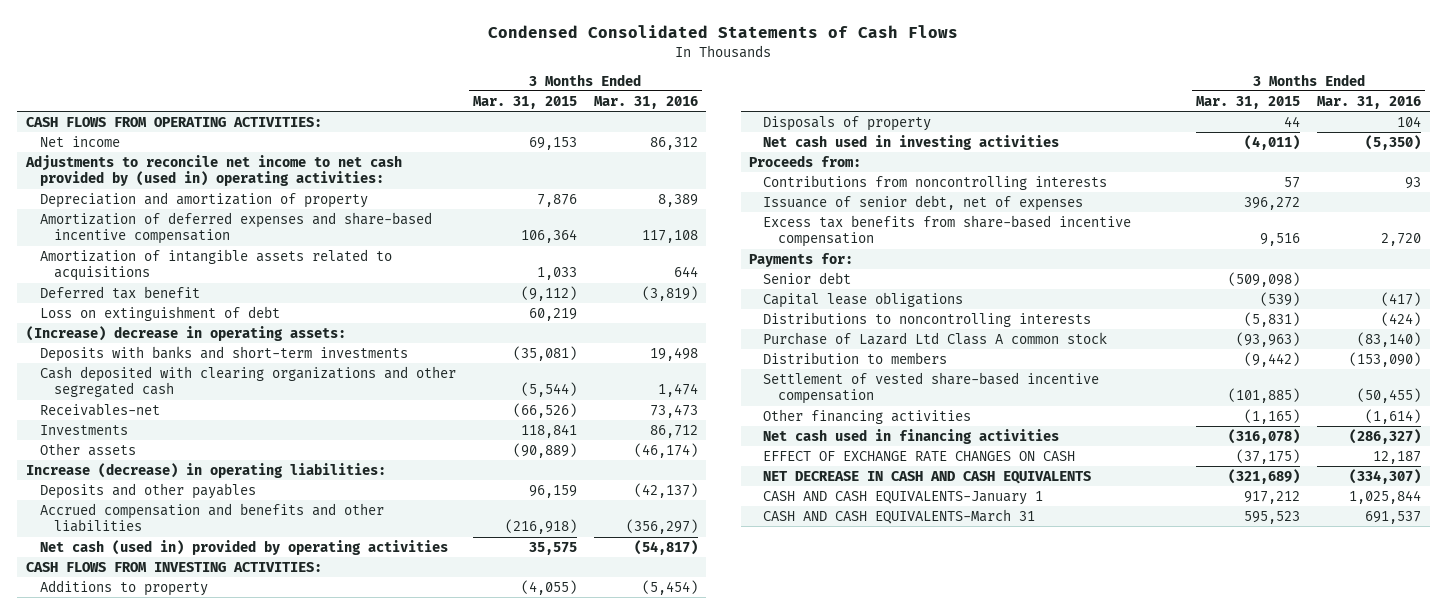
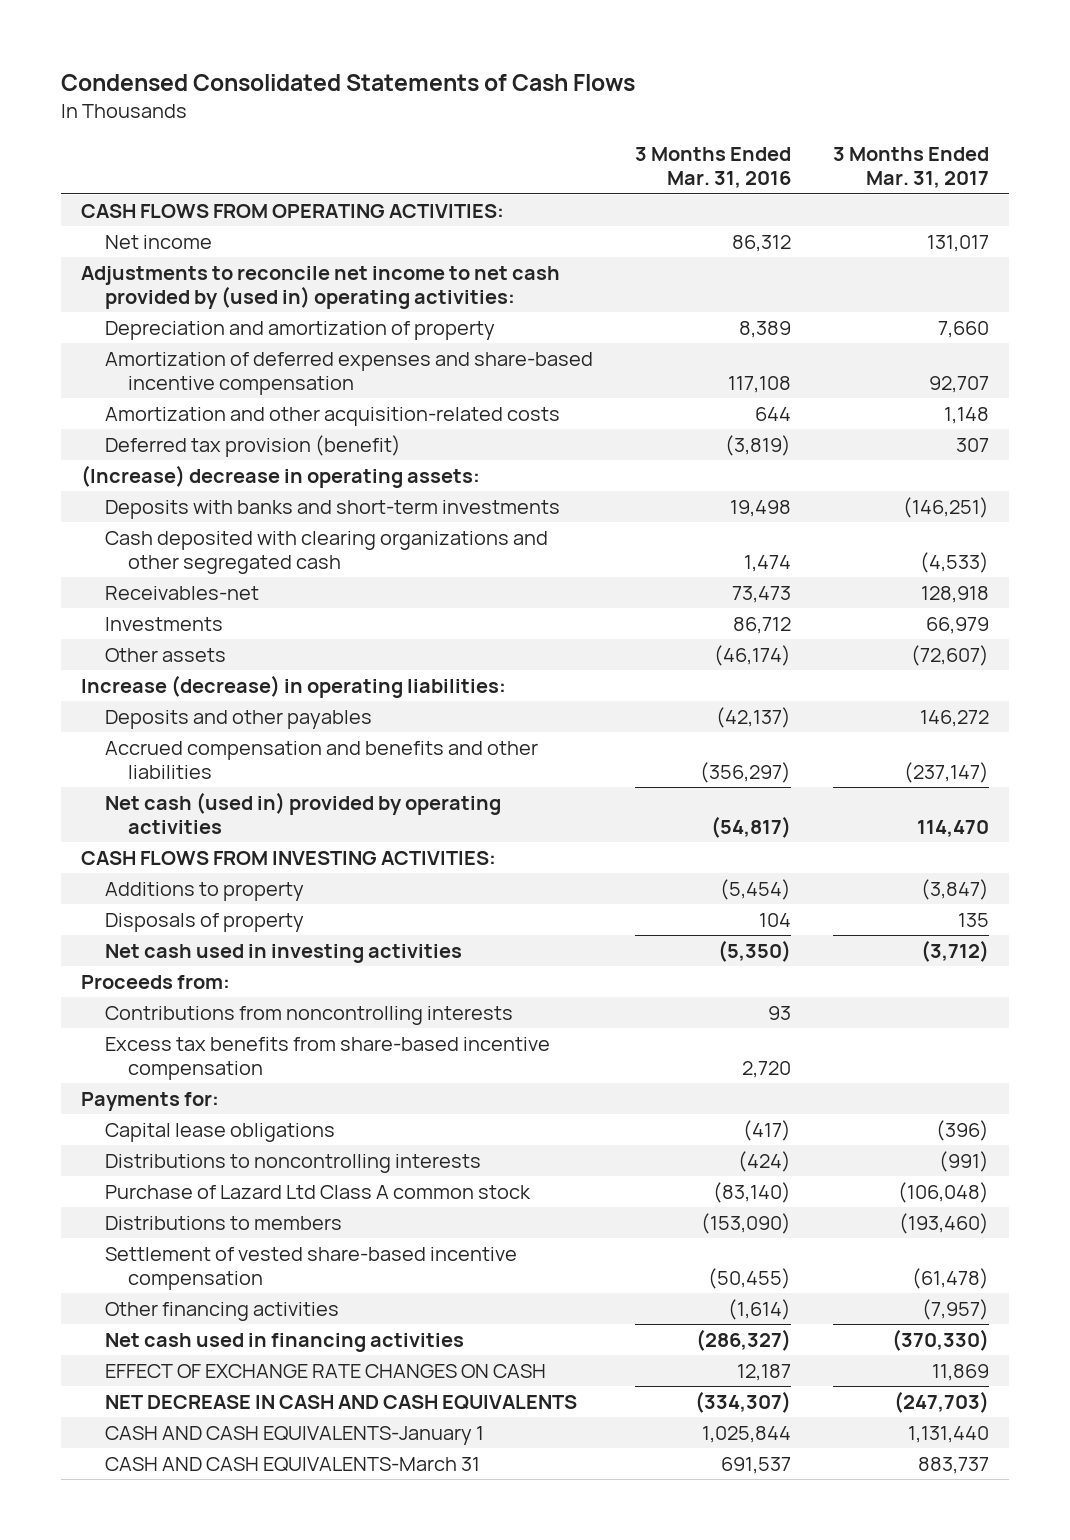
- | 3 Months Ended Mar. 31, 2015 | 3 Months Ended Mar. 31, 2016
+ | 3 Months Ended Mar. 31, 2016 | 3 Months Ended Mar. 31, 2017
- Amortization of intangible assets related to acquisitions | 1,033 | 644
- Deferred tax benefit | (9,112) | (3,819)
- Loss on extinguishment of debt | 60,219 |
+ Amortization and other acquisition-related costs | 644 | 1,148
+ Deferred tax provision (benefit) | (3,819) | 307
- Issuance of senior debt, net of expenses | 396,272 |
- Senior debt | (509,098) |
- Distribution to members | (9,442) | (153,090)
+ Distributions to members | (153,090) | (193,460)

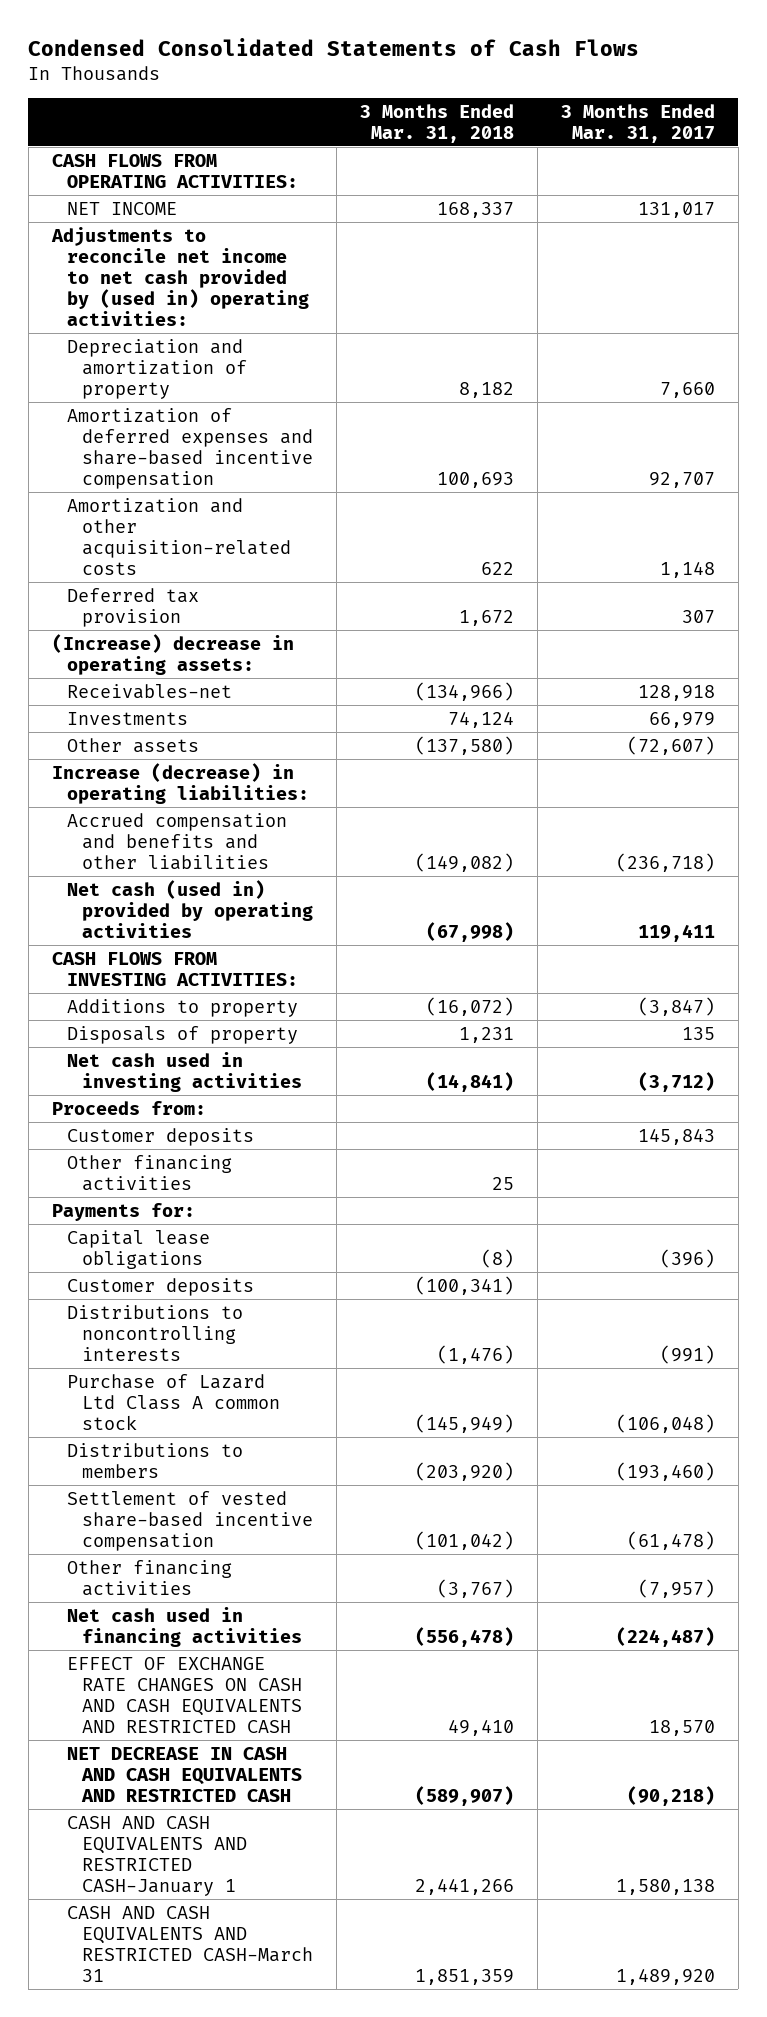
- | 3 Months Ended Mar. 31, 2016 | 3 Months Ended Mar. 31, 2017
+ | 3 Months Ended Mar. 31, 2018 | 3 Months Ended Mar. 31, 2017
- Net income | 86,312 | 131,017
+ NET INCOME | 168,337 | 131,017
- Deferred tax provision (benefit) | (3,819) | 307
+ Deferred tax provision | 1,672 | 307
- Deposits with banks and short-term investments | 19,498 | (146,251)
- Cash deposited with clearing organizations and other segregated cash | 1,474 | (4,533)
- Deposits and other payables | (42,137) | 146,272
- Accrued compensation and benefits and other liabilities | (356,297) | (237,147)
- Net cash (used in) provided by operating activities | (54,817) | 114,470
+ Accrued compensation and benefits and other liabilities | (149,082) | (236,718)
+ Net cash (used in) provided by operating activities | (67,998) | 119,411
- Contributions from noncontrolling interests | 93 |
- Excess tax benefits from share-based incentive compensation | 2,720 |
+ Customer deposits | | 145,843
+ Other financing activities | 25 |
+ Customer deposits | (100,341) |
- Net cash used in financing activities | (286,327) | (370,330)
- EFFECT OF EXCHANGE RATE CHANGES ON CASH | 12,187 | 11,869
- NET DECREASE IN CASH AND CASH EQUIVALENTS | (334,307) | (247,703)
- CASH AND CASH EQUIVALENTS-January 1 | 1,025,844 | 1,131,440
- CASH AND CASH EQUIVALENTS-March 31 | 691,537 | 883,737
+ Net cash used in financing activities | (556,478) | (224,487)
+ EFFECT OF EXCHANGE RATE CHANGES ON CASH AND CASH EQUIVALENTS AND RESTRICTED CASH | 49,410 | 18,570
+ NET DECREASE IN CASH AND CASH EQUIVALENTS AND RESTRICTED CASH | (589,907) | (90,218)
+ CASH AND CASH EQUIVALENTS AND RESTRICTED CASH-January 1 | 2,441,266 | 1,580,138
+ CASH AND CASH EQUIVALENTS AND RESTRICTED CASH-March 31 | 1,851,359 | 1,489,920

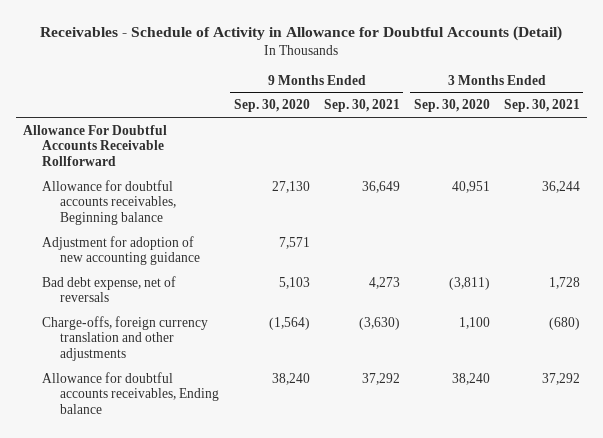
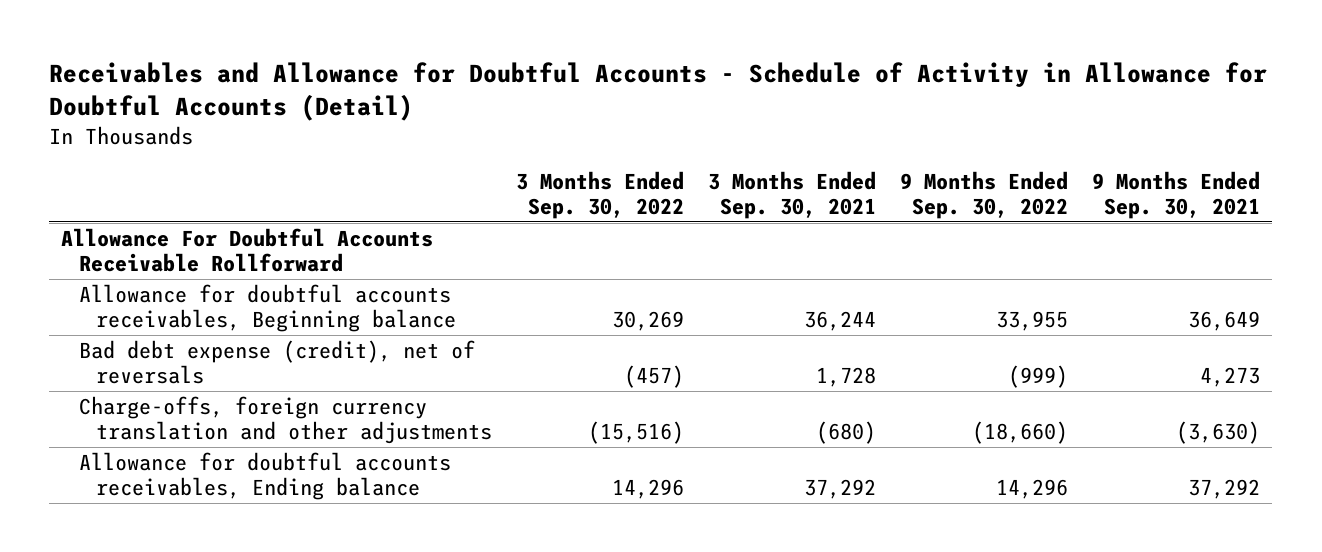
- Receivables - Schedule of Activity in Allowance for Doubtful Accounts (Detail)
+ Receivables and Allowance for Doubtful Accounts - Schedule of Activity in Allowance for Doubtful Accounts (Detail)
- | 9 Months Ended Sep. 30, 2020 | 9 Months Ended Sep. 30, 2021 | 3 Months Ended Sep. 30, 2020 | 3 Months Ended Sep. 30, 2021
+ | 3 Months Ended Sep. 30, 2022 | 3 Months Ended Sep. 30, 2021 | 9 Months Ended Sep. 30, 2022 | 9 Months Ended Sep. 30, 2021
- Adjustment for adoption of new accounting guidance | 7,571 | | |
- Bad debt expense, net of reversals | 5,103 | 4,273 | (3,811) | 1,728
+ Bad debt expense (credit), net of reversals | (457) | 1,728 | (999) | 4,273

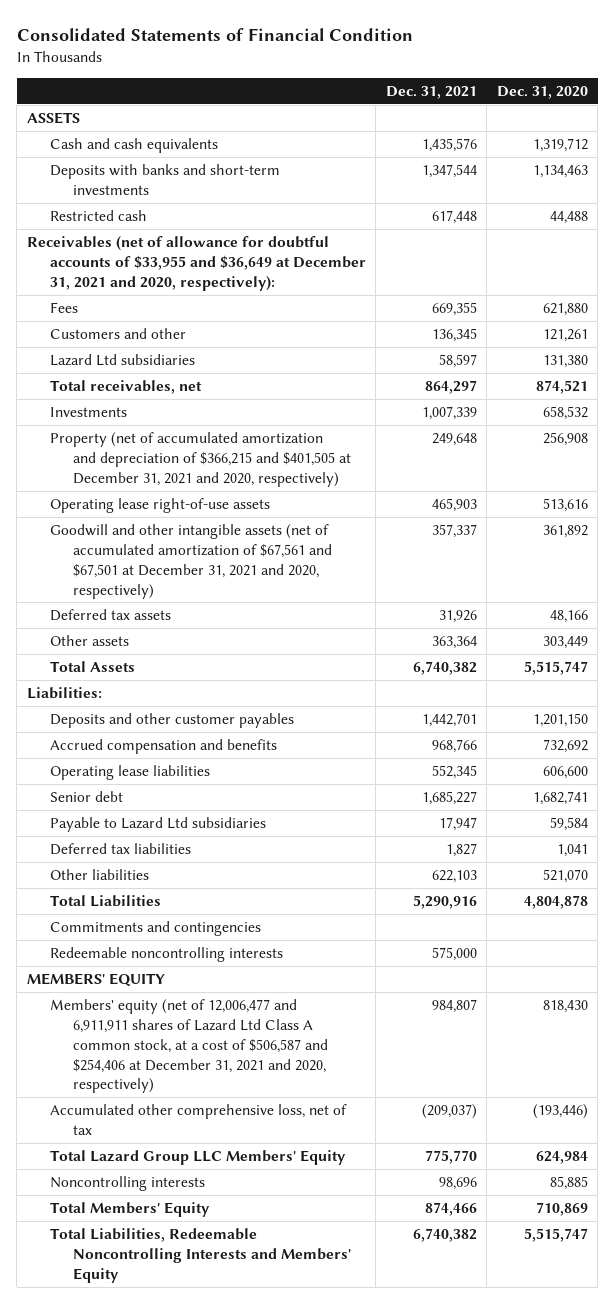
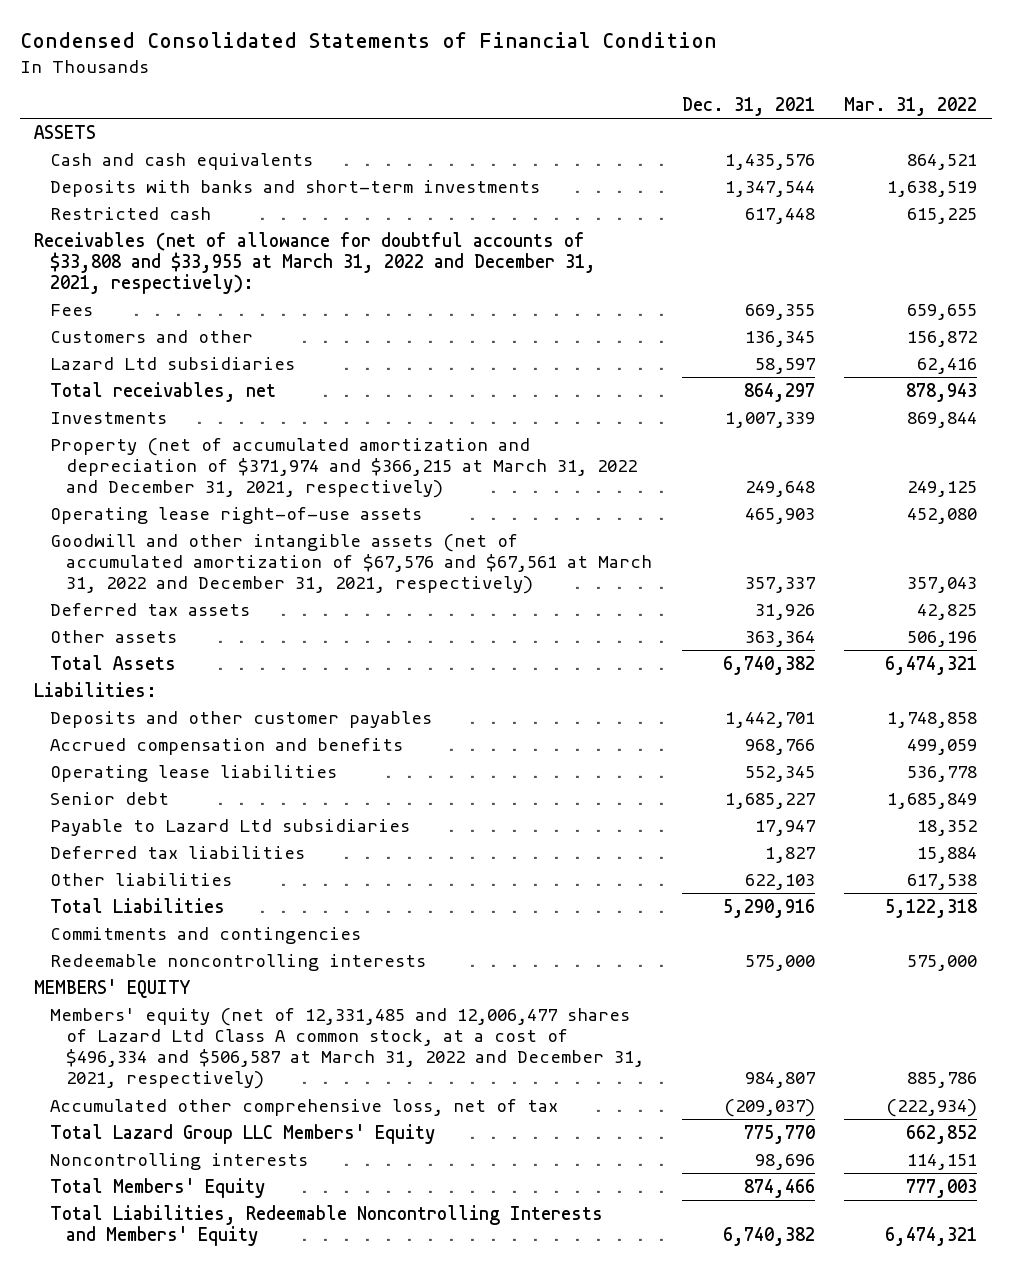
- Consolidated Statements of Financial Condition
+ Condensed Consolidated Statements of Financial Condition
- | Dec. 31, 2021 | Dec. 31, 2020
+ | Dec. 31, 2021 | Mar. 31, 2022
- Receivables (net of allowance for doubtful accounts of $33,955 and $36,649 at December 31, 2021 and 2020, respectively):
+ Receivables (net of allowance for doubtful accounts of $33,808 and $33,955 at March 31, 2022 and December 31, 2021, respectively):
- Property (net of accumulated amortization and depreciation of $366,215 and $401,505 at December 31, 2021 and 2020, respectively) | 249,648 | 256,908
+ Property (net of accumulated amortization and depreciation of $371,974 and $366,215 at March 31, 2022 and December 31, 2021, respectively) | 249,648 | 249,125
- Goodwill and other intangible assets (net of accumulated amortization of $67,561 and $67,501 at December 31, 2021 and 2020, respectively) | 357,337 | 361,892
+ Goodwill and other intangible assets (net of accumulated amortization of $67,576 and $67,561 at March 31, 2022 and December 31, 2021, respectively) | 357,337 | 357,043
- Members' equity (net of 12,006,477 and 6,911,911 shares of Lazard Ltd Class A common stock, at a cost of $506,587 and $254,406 at December 31, 2021 and 2020, respectively) | 984,807 | 818,430
+ Members' equity (net of 12,331,485 and 12,006,477 shares of Lazard Ltd Class A common stock, at a cost of $496,334 and $506,587 at March 31, 2022 and December 31, 2021, respectively) | 984,807 | 885,786

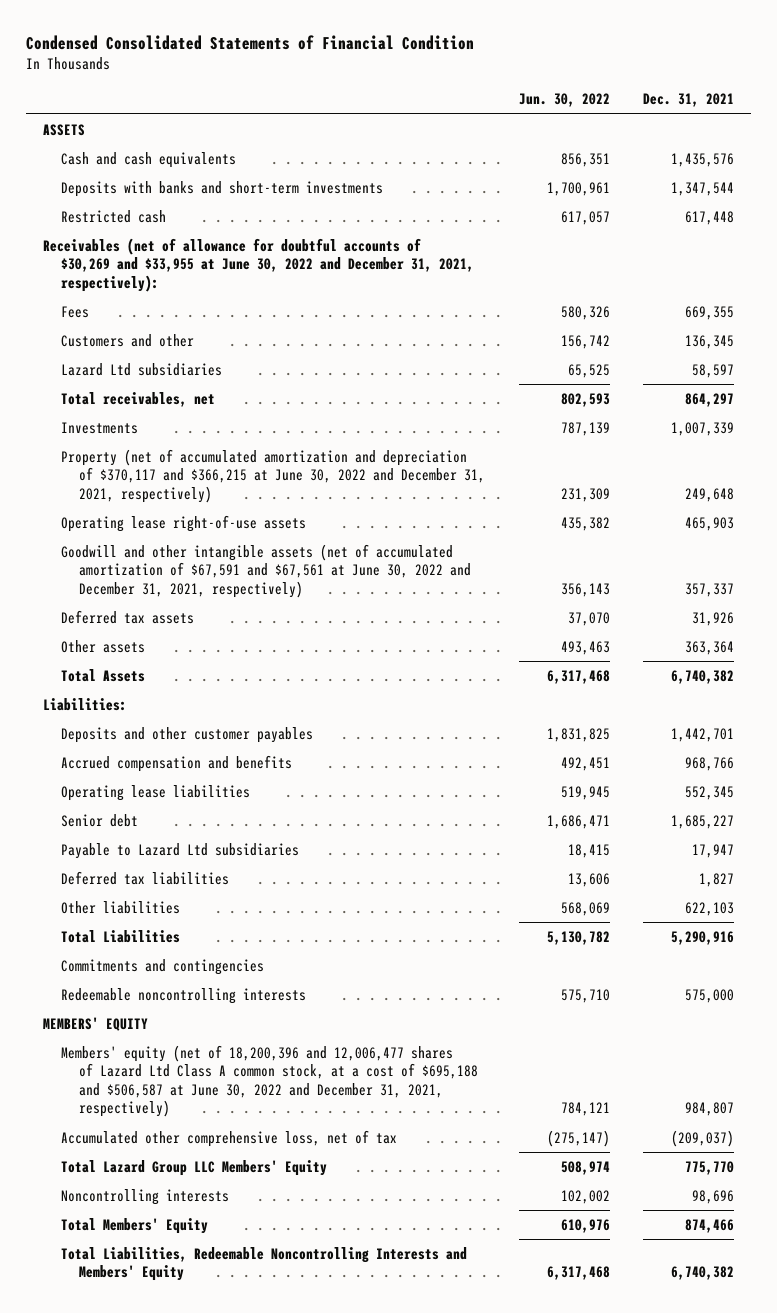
- | Dec. 31, 2021 | Mar. 31, 2022
+ | Jun. 30, 2022 | Dec. 31, 2021
- Receivables (net of allowance for doubtful accounts of $33,808 and $33,955 at March 31, 2022 and December 31, 2021, respectively):
+ Receivables (net of allowance for doubtful accounts of $30,269 and $33,955 at June 30, 2022 and December 31, 2021, respectively):
- Property (net of accumulated amortization and depreciation of $371,974 and $366,215 at March 31, 2022 and December 31, 2021, respectively) | 249,648 | 249,125
+ Property (net of accumulated amortization and depreciation of $370,117 and $366,215 at June 30, 2022 and December 31, 2021, respectively) | 231,309 | 249,648
- Goodwill and other intangible assets (net of accumulated amortization of $67,576 and $67,561 at March 31, 2022 and December 31, 2021, respectively) | 357,337 | 357,043
+ Goodwill and other intangible assets (net of accumulated amortization of $67,591 and $67,561 at June 30, 2022 and December 31, 2021, respectively) | 356,143 | 357,337
- Members' equity (net of 12,331,485 and 12,006,477 shares of Lazard Ltd Class A common stock, at a cost of $496,334 and $506,587 at March 31, 2022 and December 31, 2021, respectively) | 984,807 | 885,786
+ Members' equity (net of 18,200,396 and 12,006,477 shares of Lazard Ltd Class A common stock, at a cost of $695,188 and $506,587 at June 30, 2022 and December 31, 2021, respectively) | 784,121 | 984,807

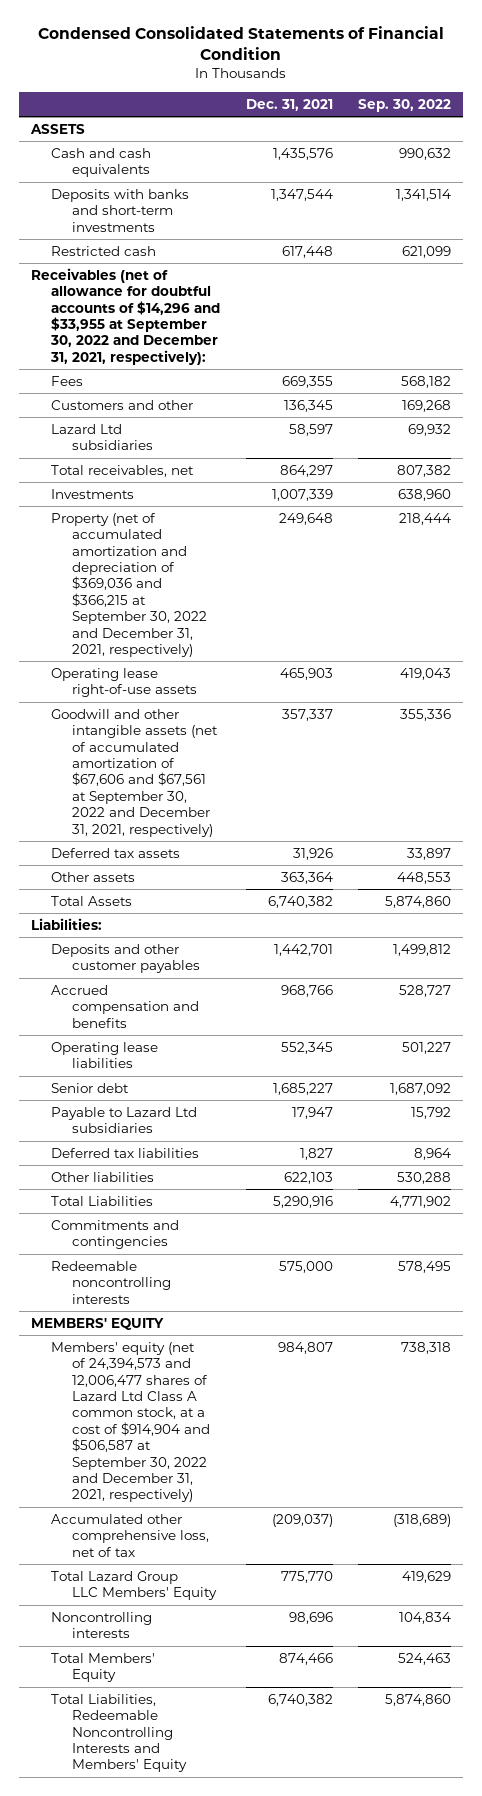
- | Jun. 30, 2022 | Dec. 31, 2021
+ | Dec. 31, 2021 | Sep. 30, 2022
- Receivables (net of allowance for doubtful accounts of $30,269 and $33,955 at June 30, 2022 and December 31, 2021, respectively):
+ Receivables (net of allowance for doubtful accounts of $14,296 and $33,955 at September 30, 2022 and December 31, 2021, respectively):
- Property (net of accumulated amortization and depreciation of $370,117 and $366,215 at June 30, 2022 and December 31, 2021, respectively) | 231,309 | 249,648
+ Property (net of accumulated amortization and depreciation of $369,036 and $366,215 at September 30, 2022 and December 31, 2021, respectively) | 249,648 | 218,444
- Goodwill and other intangible assets (net of accumulated amortization of $67,591 and $67,561 at June 30, 2022 and December 31, 2021, respectively) | 356,143 | 357,337
+ Goodwill and other intangible assets (net of accumulated amortization of $67,606 and $67,561 at September 30, 2022 and December 31, 2021, respectively) | 357,337 | 355,336
- Members' equity (net of 18,200,396 and 12,006,477 shares of Lazard Ltd Class A common stock, at a cost of $695,188 and $506,587 at June 30, 2022 and December 31, 2021, respectively) | 784,121 | 984,807
+ Members' equity (net of 24,394,573 and 12,006,477 shares of Lazard Ltd Class A common stock, at a cost of $914,904 and $506,587 at September 30, 2022 and December 31, 2021, respectively) | 984,807 | 738,318

